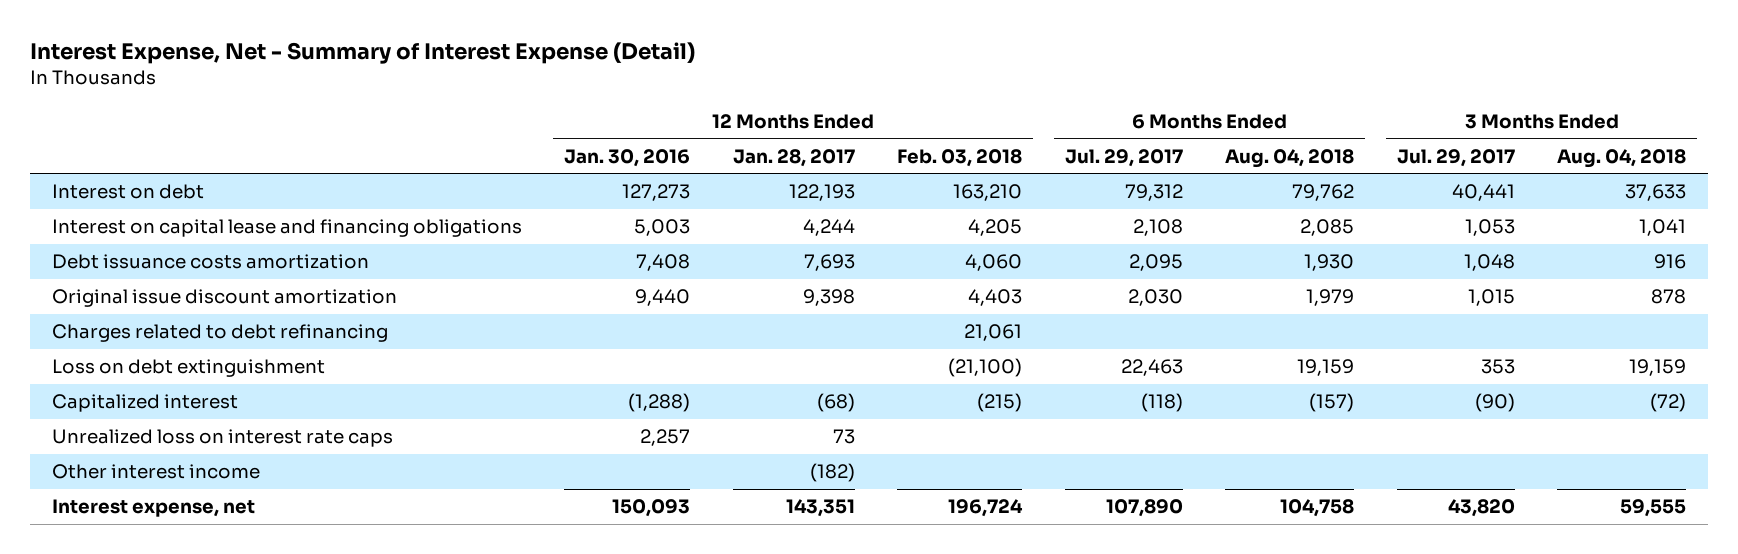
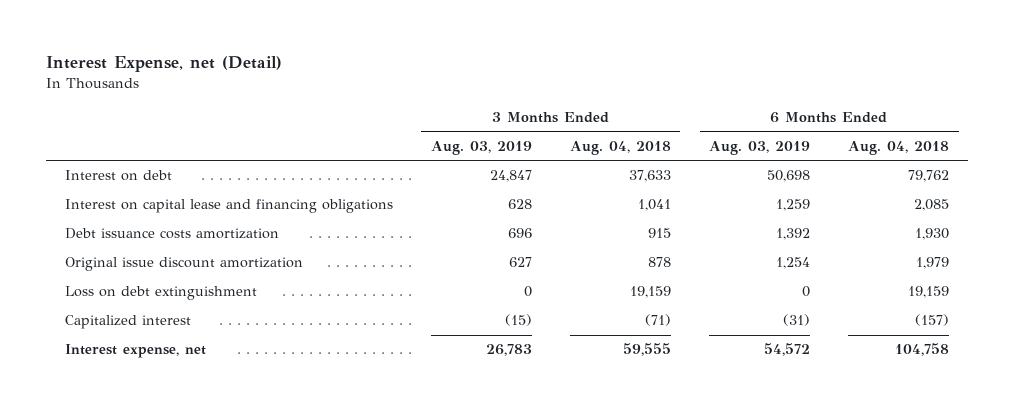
- Interest Expense, Net - Summary of Interest Expense (Detail)
+ Interest Expense, net (Detail)
- | 12 Months Ended Jan. 30, 2016 | 12 Months Ended Jan. 28, 2017 | 12 Months Ended Feb. 03, 2018 | 6 Months Ended Jul. 29, 2017 | 6 Months Ended Aug. 04, 2018 | 3 Months Ended Jul. 29, 2017 | 3 Months Ended Aug. 04, 2018
+ | 3 Months Ended Aug. 03, 2019 | 3 Months Ended Aug. 04, 2018 | 6 Months Ended Aug. 03, 2019 | 6 Months Ended Aug. 04, 2018
- Debt issuance costs amortization | 7,408 | 7,693 | 4,060 | 2,095 | 1,930 | 1,048 | 916
+ Debt issuance costs amortization | 696 | 915 | 1,392 | 1,930
- Charges related to debt refinancing | | | 21,061 | | | |
- Capitalized interest | (1,288) | (68) | (215) | (118) | (157) | (90) | (72)
- Unrealized loss on interest rate caps | 2,257 | 73 | | | | |
- Other interest income | | (182) | | | | |
+ Capitalized interest | (15) | (71) | (31) | (157)

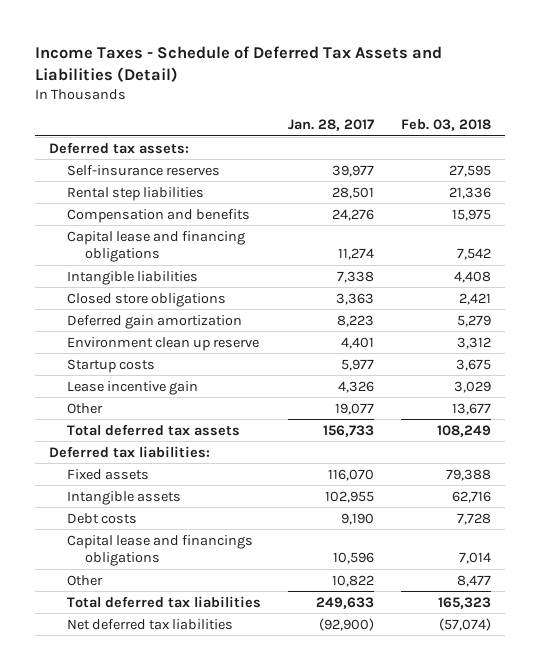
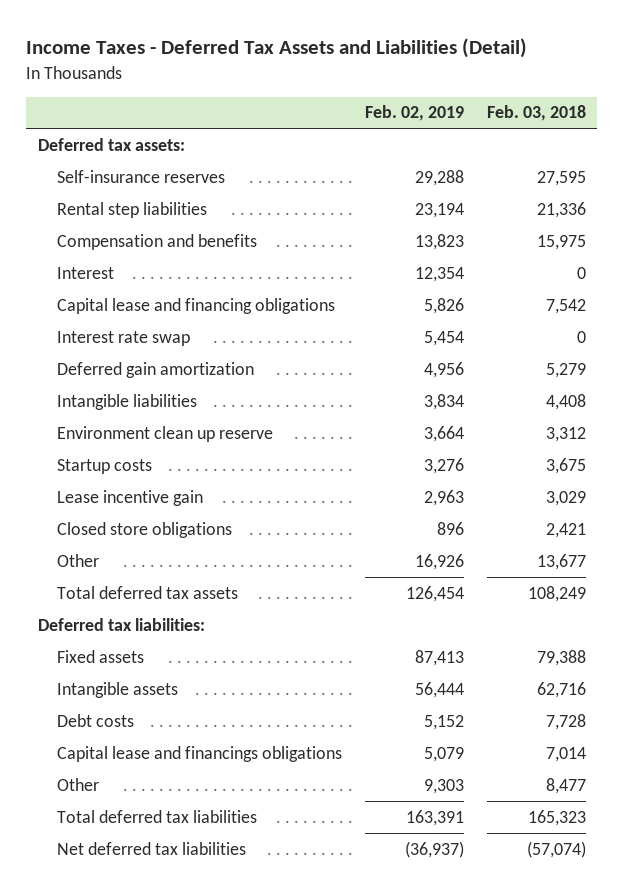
- Income Taxes - Schedule of Deferred Tax Assets and Liabilities (Detail)
+ Income Taxes - Deferred Tax Assets and Liabilities (Detail)
- | Jan. 28, 2017 | Feb. 03, 2018
+ | Feb. 02, 2019 | Feb. 03, 2018
+ Interest | 12,354 | 0
+ Interest rate swap | 5,454 | 0
moved down: Intangible liabilities | 3,834 | 4,408
moved down: Closed store obligations | 896 | 2,421

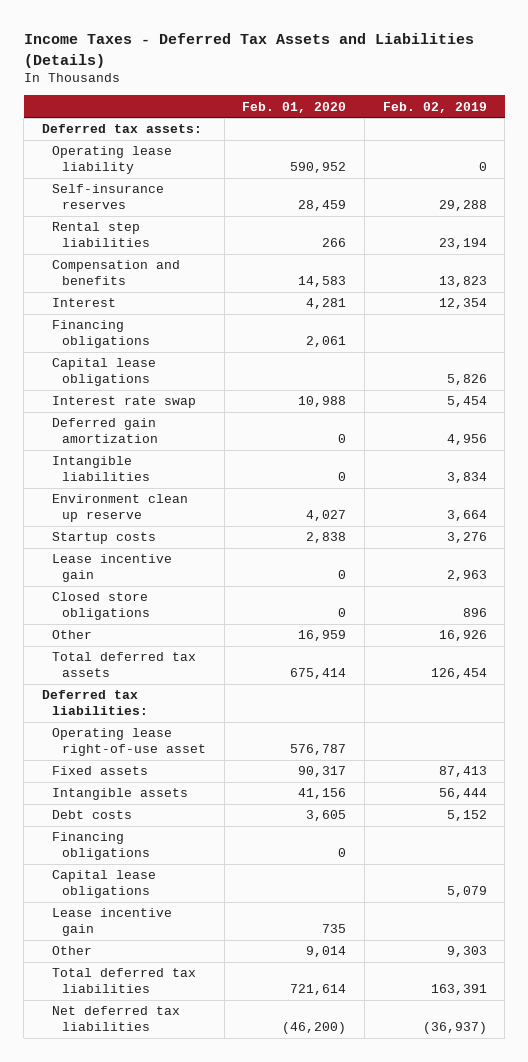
- Income Taxes - Deferred Tax Assets and Liabilities (Detail)
+ Income Taxes - Deferred Tax Assets and Liabilities (Details)
- | Feb. 02, 2019 | Feb. 03, 2018
+ | Feb. 01, 2020 | Feb. 02, 2019
+ Operating lease liability | 590,952 | 0
- Capital lease and financing obligations | 5,826 | 7,542
+ Financing obligations | 2,061 |
+ Capital lease obligations | | 5,826
+ Operating lease right-of-use asset | 576,787 |
- Capital lease and financings obligations | 5,079 | 7,014
+ Financing obligations | 0 |
+ Capital lease obligations | | 5,079
+ Lease incentive gain | 735 |

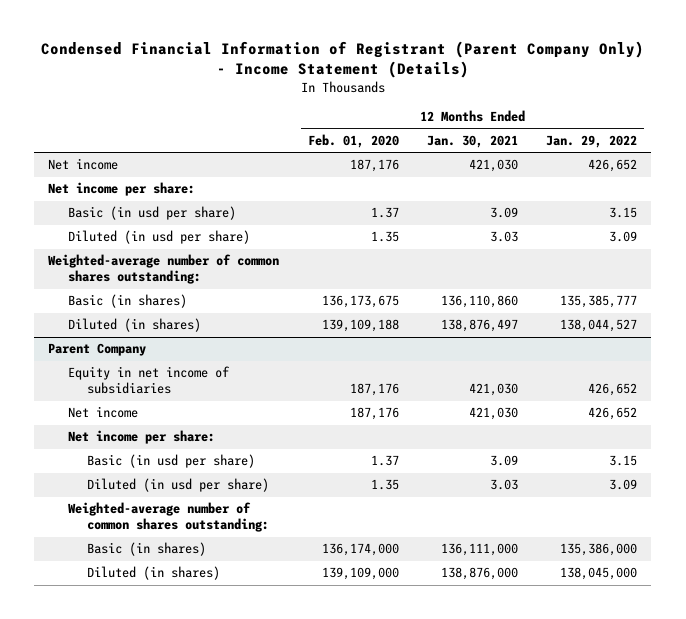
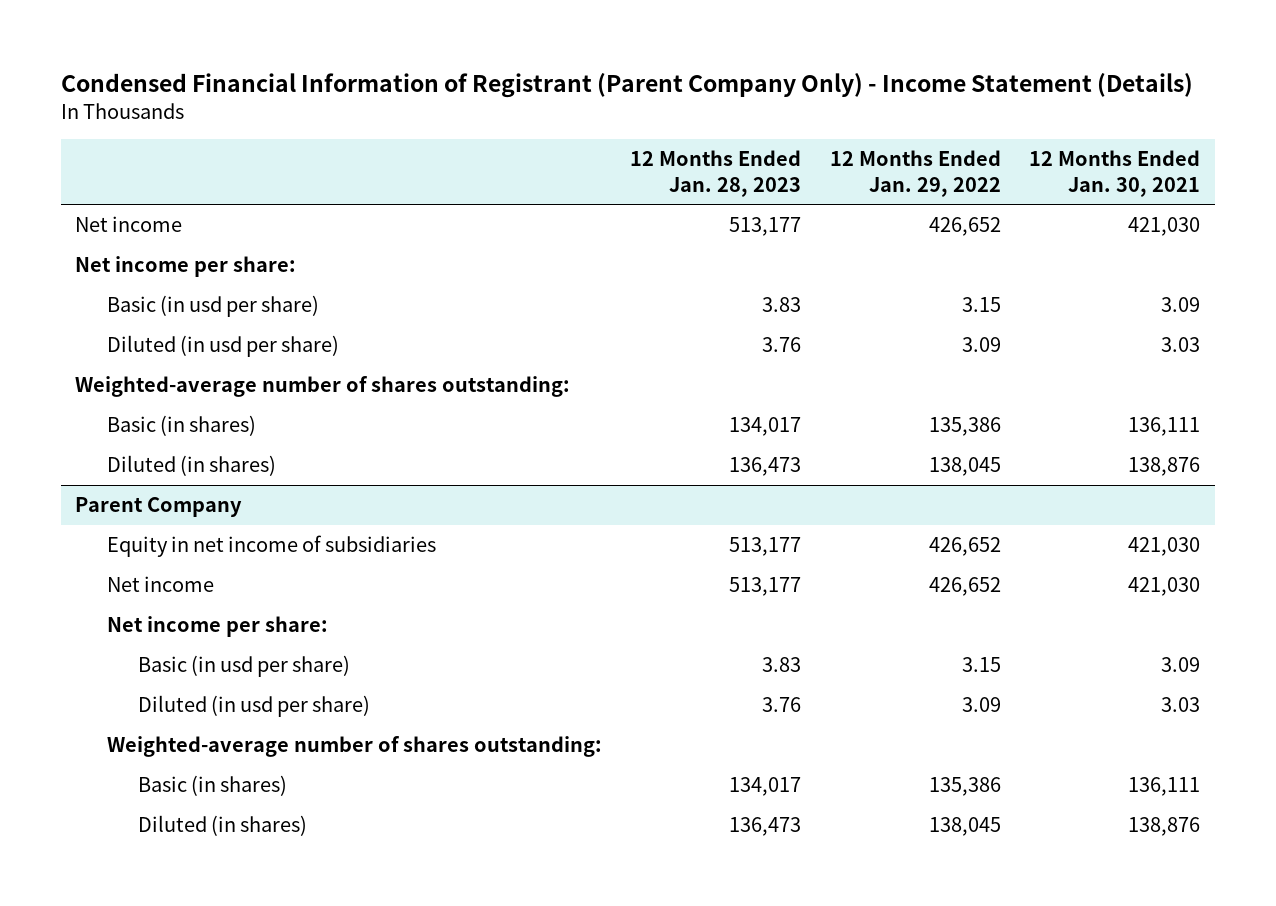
- | 12 Months Ended Feb. 01, 2020 | 12 Months Ended Jan. 30, 2021 | 12 Months Ended Jan. 29, 2022
+ | 12 Months Ended Jan. 28, 2023 | 12 Months Ended Jan. 29, 2022 | 12 Months Ended Jan. 30, 2021
- Weighted-average number of common shares outstanding:
- Basic (in shares) | 136,173,675 | 136,110,860 | 135,385,777
- Diluted (in shares) | 139,109,188 | 138,876,497 | 138,044,527
+ Weighted-average number of shares outstanding:
+ Basic (in shares) | 134,017 | 135,386 | 136,111
+ Diluted (in shares) | 136,473 | 138,045 | 138,876
@ Parent Company
- Weighted-average number of common shares outstanding:
- Basic (in shares) | 136,174,000 | 136,111,000 | 135,386,000
- Diluted (in shares) | 139,109,000 | 138,876,000 | 138,045,000
+ Weighted-average number of shares outstanding:
+ Basic (in shares) | 134,017 | 135,386 | 136,111
+ Diluted (in shares) | 136,473 | 138,045 | 138,876

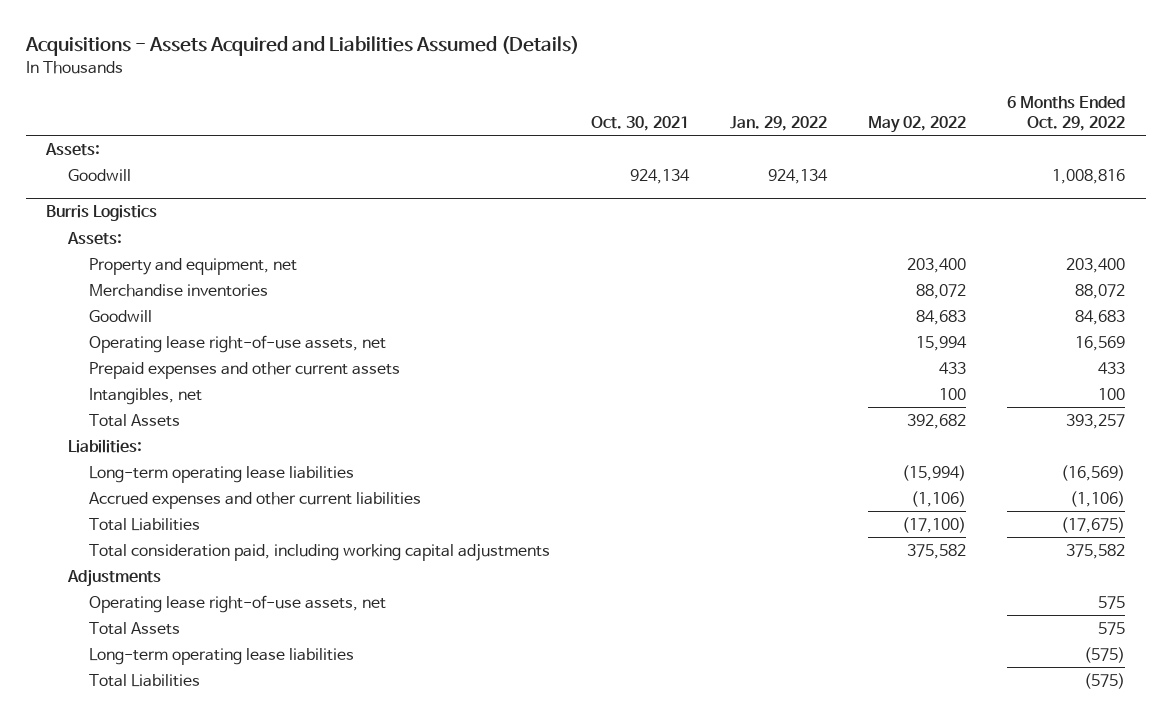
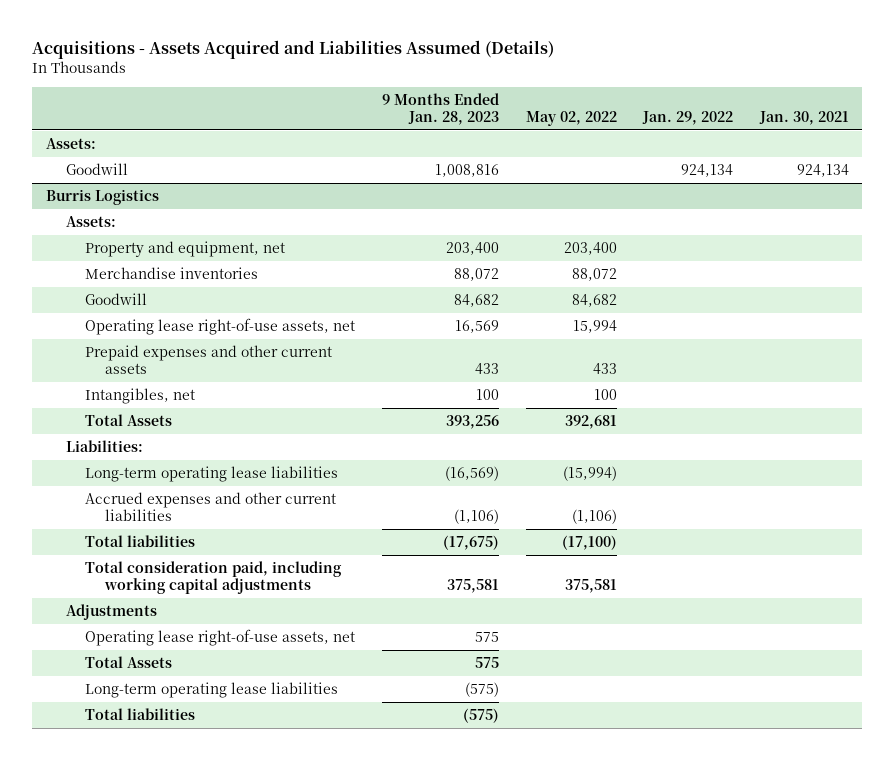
- | Oct. 30, 2021 | Jan. 29, 2022 | May 02, 2022 | 6 Months Ended Oct. 29, 2022
+ | 9 Months Ended Jan. 28, 2023 | May 02, 2022 | Jan. 29, 2022 | Jan. 30, 2021
@ Burris Logistics
- Goodwill | | | 84,683 | 84,683
+ Goodwill | 84,682 | 84,682 | |
- Total Assets | | | 392,682 | 393,257
+ Total Assets | 393,256 | 392,681 | |
- Total Liabilities | | | (17,100) | (17,675)
- Total consideration paid, including working capital adjustments | | | 375,582 | 375,582
+ Total liabilities | (17,675) | (17,100) | |
+ Total consideration paid, including working capital adjustments | 375,581 | 375,581 | |
- Total Liabilities | | | | (575)
+ Total liabilities | (575) | | |

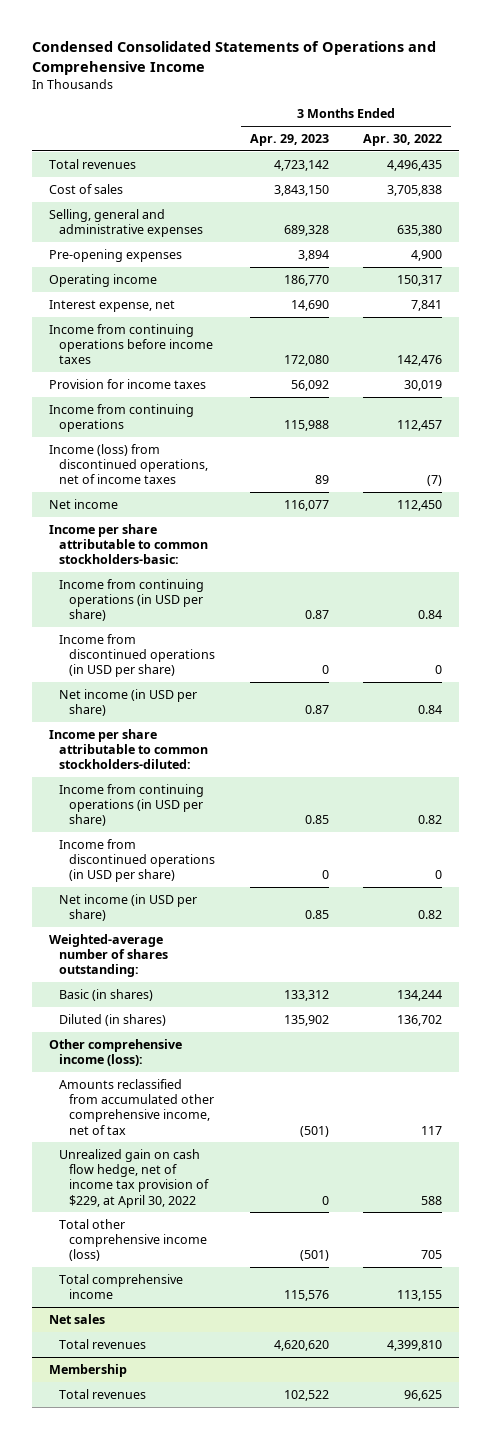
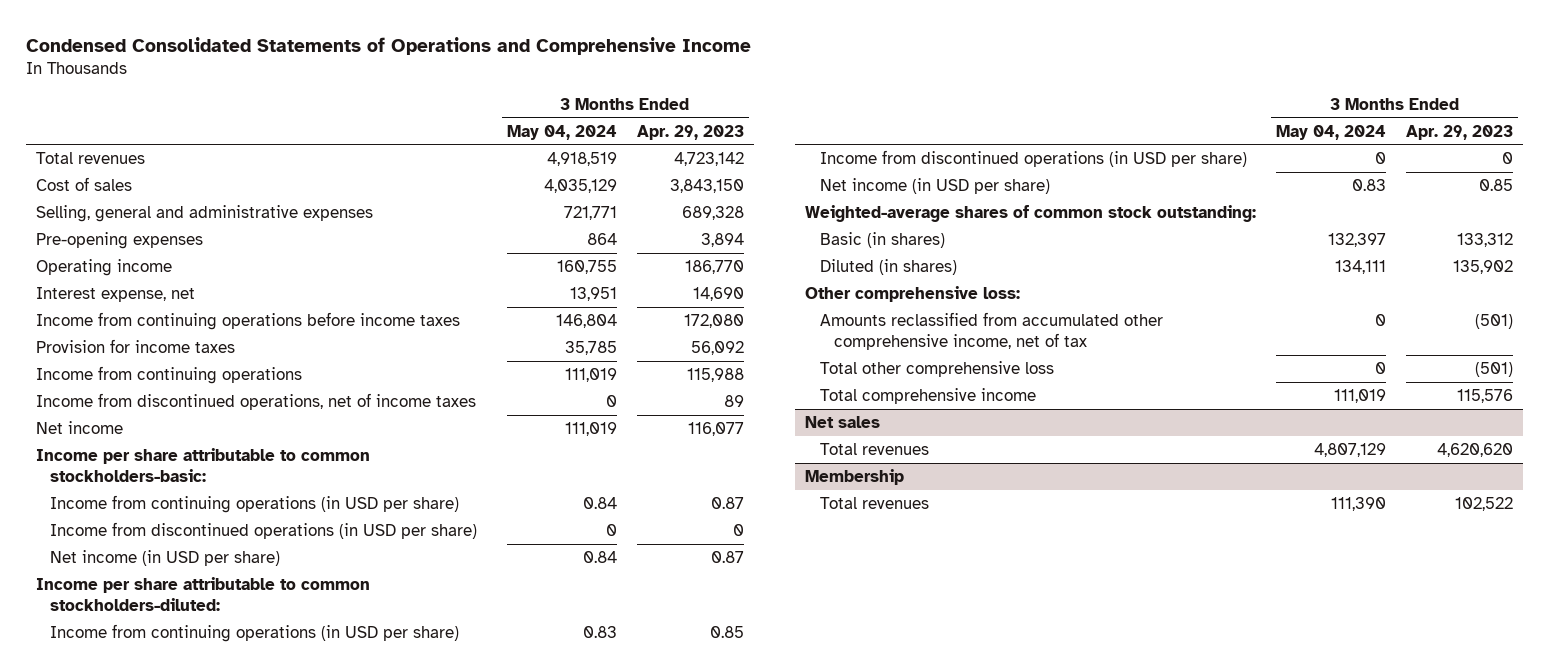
- | 3 Months Ended Apr. 29, 2023 | 3 Months Ended Apr. 30, 2022
+ | 3 Months Ended May 04, 2024 | 3 Months Ended Apr. 29, 2023
- Income (loss) from discontinued operations, net of income taxes | 89 | (7)
+ Income from discontinued operations, net of income taxes | 0 | 89
- Weighted-average number of shares outstanding:
+ Weighted-average shares of common stock outstanding:
- Other comprehensive income (loss):
+ Other comprehensive loss:
- Unrealized gain on cash flow hedge, net of income tax provision of $229, at April 30, 2022 | 0 | 588
- Total other comprehensive income (loss) | (501) | 705
+ Total other comprehensive loss | 0 | (501)

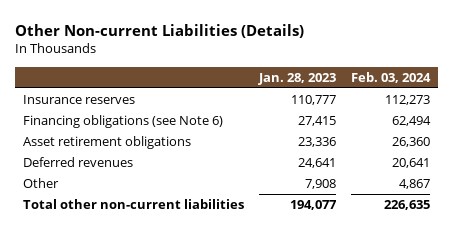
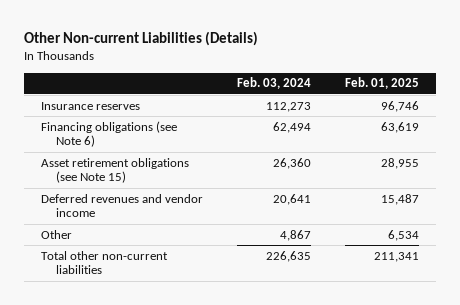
- | Jan. 28, 2023 | Feb. 03, 2024
+ | Feb. 03, 2024 | Feb. 01, 2025
- Asset retirement obligations | 23,336 | 26,360
- Deferred revenues | 24,641 | 20,641
+ Asset retirement obligations (see Note 15) | 26,360 | 28,955
+ Deferred revenues and vendor income | 20,641 | 15,487

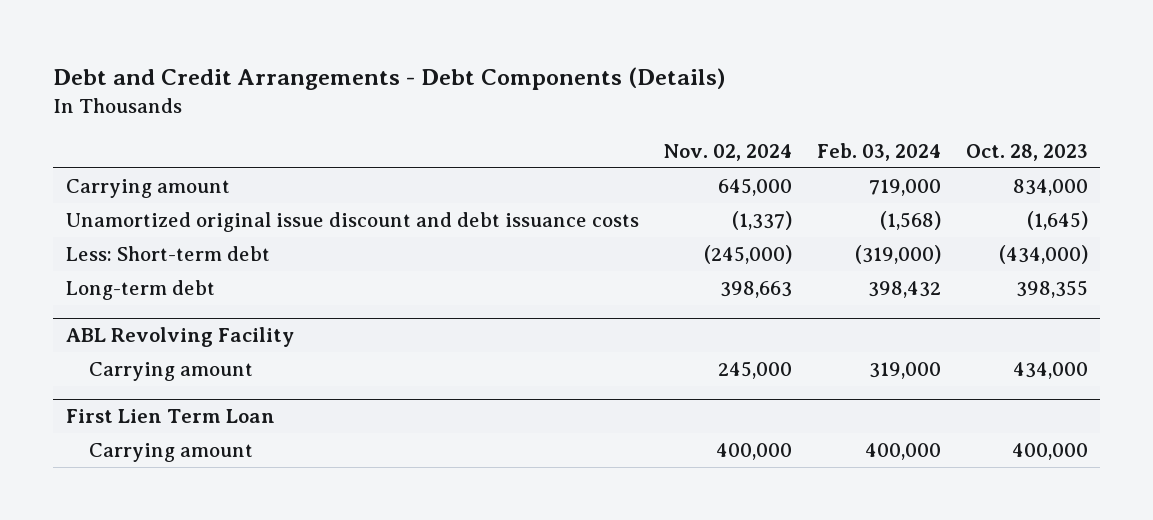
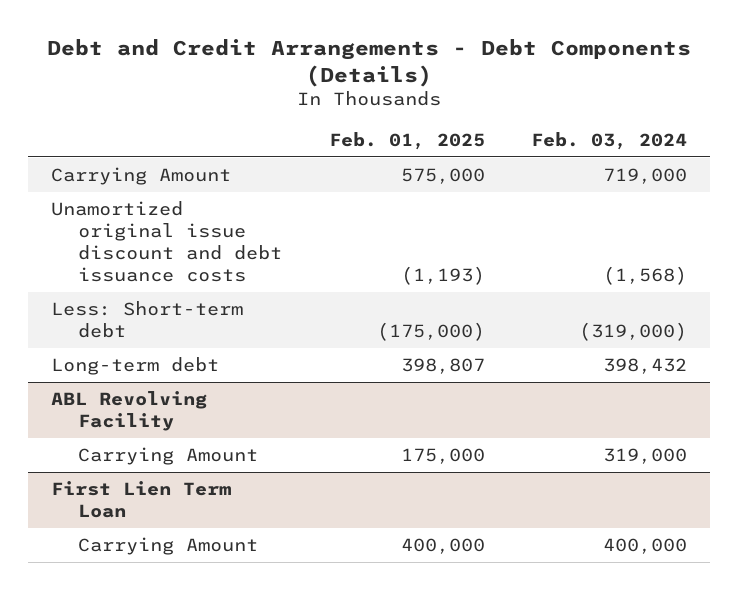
- | Nov. 02, 2024 | Feb. 03, 2024 | Oct. 28, 2023
+ | Feb. 01, 2025 | Feb. 03, 2024
- Carrying amount | 645,000 | 719,000 | 834,000
+ Carrying Amount | 575,000 | 719,000
@ ABL Revolving Facility
- Carrying amount | 245,000 | 319,000 | 434,000
+ Carrying Amount | 175,000 | 319,000
@ First Lien Term Loan
- Carrying amount | 400,000 | 400,000 | 400,000
+ Carrying Amount | 400,000 | 400,000

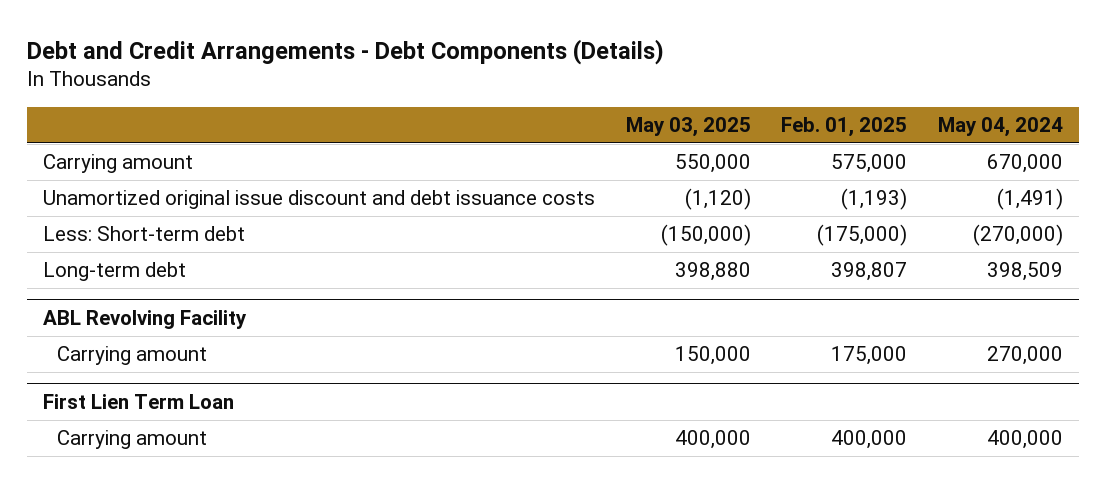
- | Feb. 01, 2025 | Feb. 03, 2024
+ | May 03, 2025 | Feb. 01, 2025 | May 04, 2024
- Carrying Amount | 575,000 | 719,000
+ Carrying amount | 550,000 | 575,000 | 670,000
@ ABL Revolving Facility
- Carrying Amount | 175,000 | 319,000
+ Carrying amount | 150,000 | 175,000 | 270,000
@ First Lien Term Loan
- Carrying Amount | 400,000 | 400,000
+ Carrying amount | 400,000 | 400,000 | 400,000

